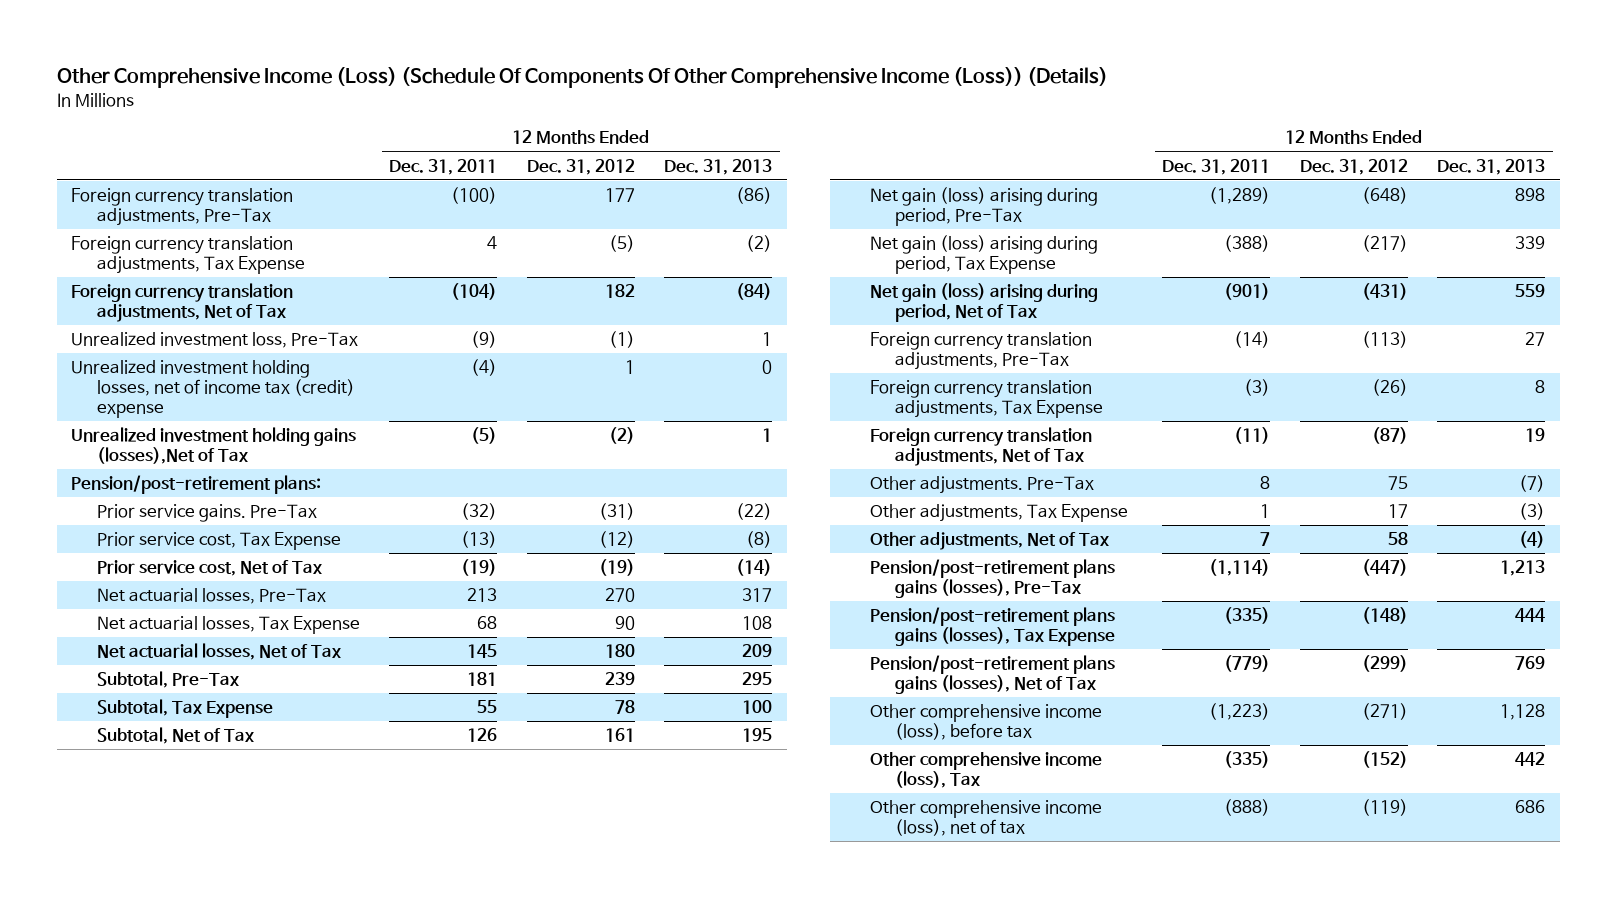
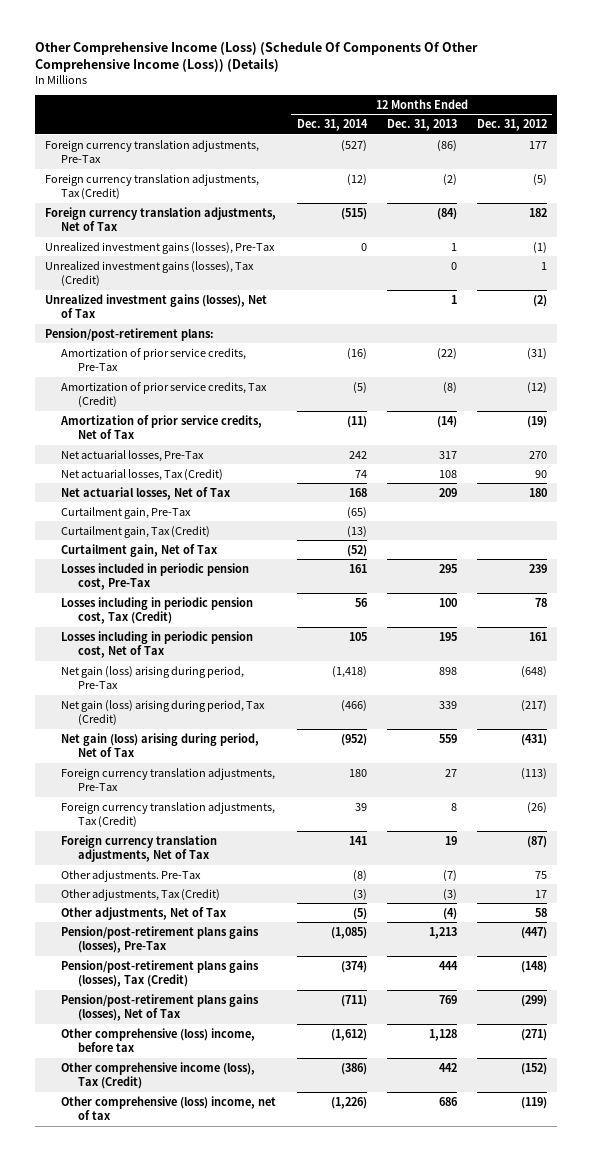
- | 12 Months Ended Dec. 31, 2011 | 12 Months Ended Dec. 31, 2012 | 12 Months Ended Dec. 31, 2013
+ | 12 Months Ended Dec. 31, 2014 | 12 Months Ended Dec. 31, 2013 | 12 Months Ended Dec. 31, 2012
- Foreign currency translation adjustments, Tax Expense | 4 | (5) | (2)
+ Foreign currency translation adjustments, Tax (Credit) | (12) | (2) | (5)
- Unrealized investment loss, Pre-Tax | (9) | (1) | 1
- Unrealized investment holding losses, net of income tax (credit) expense | (4) | 1 | 0
- Unrealized investment holding gains (losses),Net of Tax | (5) | (2) | 1
+ Unrealized investment gains (losses), Pre-Tax | 0 | 1 | (1)
+ Unrealized investment gains (losses), Tax (Credit) | | 0 | 1
+ Unrealized investment gains (losses), Net of Tax | | 1 | (2)
- Prior service gains. Pre-Tax | (32) | (31) | (22)
- Prior service cost, Tax Expense | (13) | (12) | (8)
- Prior service cost, Net of Tax | (19) | (19) | (14)
+ Amortization of prior service credits, Pre-Tax | (16) | (22) | (31)
+ Amortization of prior service credits, Tax (Credit) | (5) | (8) | (12)
+ Amortization of prior service credits, Net of Tax | (11) | (14) | (19)
- Net actuarial losses, Tax Expense | 68 | 90 | 108
+ Net actuarial losses, Tax (Credit) | 74 | 108 | 90
- Subtotal, Pre-Tax | 181 | 239 | 295
- Subtotal, Tax Expense | 55 | 78 | 100
- Subtotal, Net of Tax | 126 | 161 | 195
+ Curtailment gain, Pre-Tax | (65) | |
+ Curtailment gain, Tax (Credit) | (13) | |
+ Curtailment gain, Net of Tax | (52) | |
+ Losses included in periodic pension cost, Pre-Tax | 161 | 295 | 239
+ Losses including in periodic pension cost, Tax (Credit) | 56 | 100 | 78
+ Losses including in periodic pension cost, Net of Tax | 105 | 195 | 161
- Net gain (loss) arising during period, Tax Expense | (388) | (217) | 339
+ Net gain (loss) arising during period, Tax (Credit) | (466) | 339 | (217)
- Foreign currency translation adjustments, Tax Expense | (3) | (26) | 8
+ Foreign currency translation adjustments, Tax (Credit) | 39 | 8 | (26)
- Other adjustments, Tax Expense | 1 | 17 | (3)
+ Other adjustments, Tax (Credit) | (3) | (3) | 17
- Pension/post-retirement plans gains (losses), Tax Expense | (335) | (148) | 444
+ Pension/post-retirement plans gains (losses), Tax (Credit) | (374) | 444 | (148)
- Other comprehensive income (loss), before tax | (1,223) | (271) | 1,128
- Other comprehensive income (loss), Tax | (335) | (152) | 442
- Other comprehensive income (loss), net of tax | (888) | (119) | 686
+ Other comprehensive (loss) income, before tax | (1,612) | 1,128 | (271)
+ Other comprehensive income (loss), Tax (Credit) | (386) | 442 | (152)
+ Other comprehensive (loss) income, net of tax | (1,226) | 686 | (119)

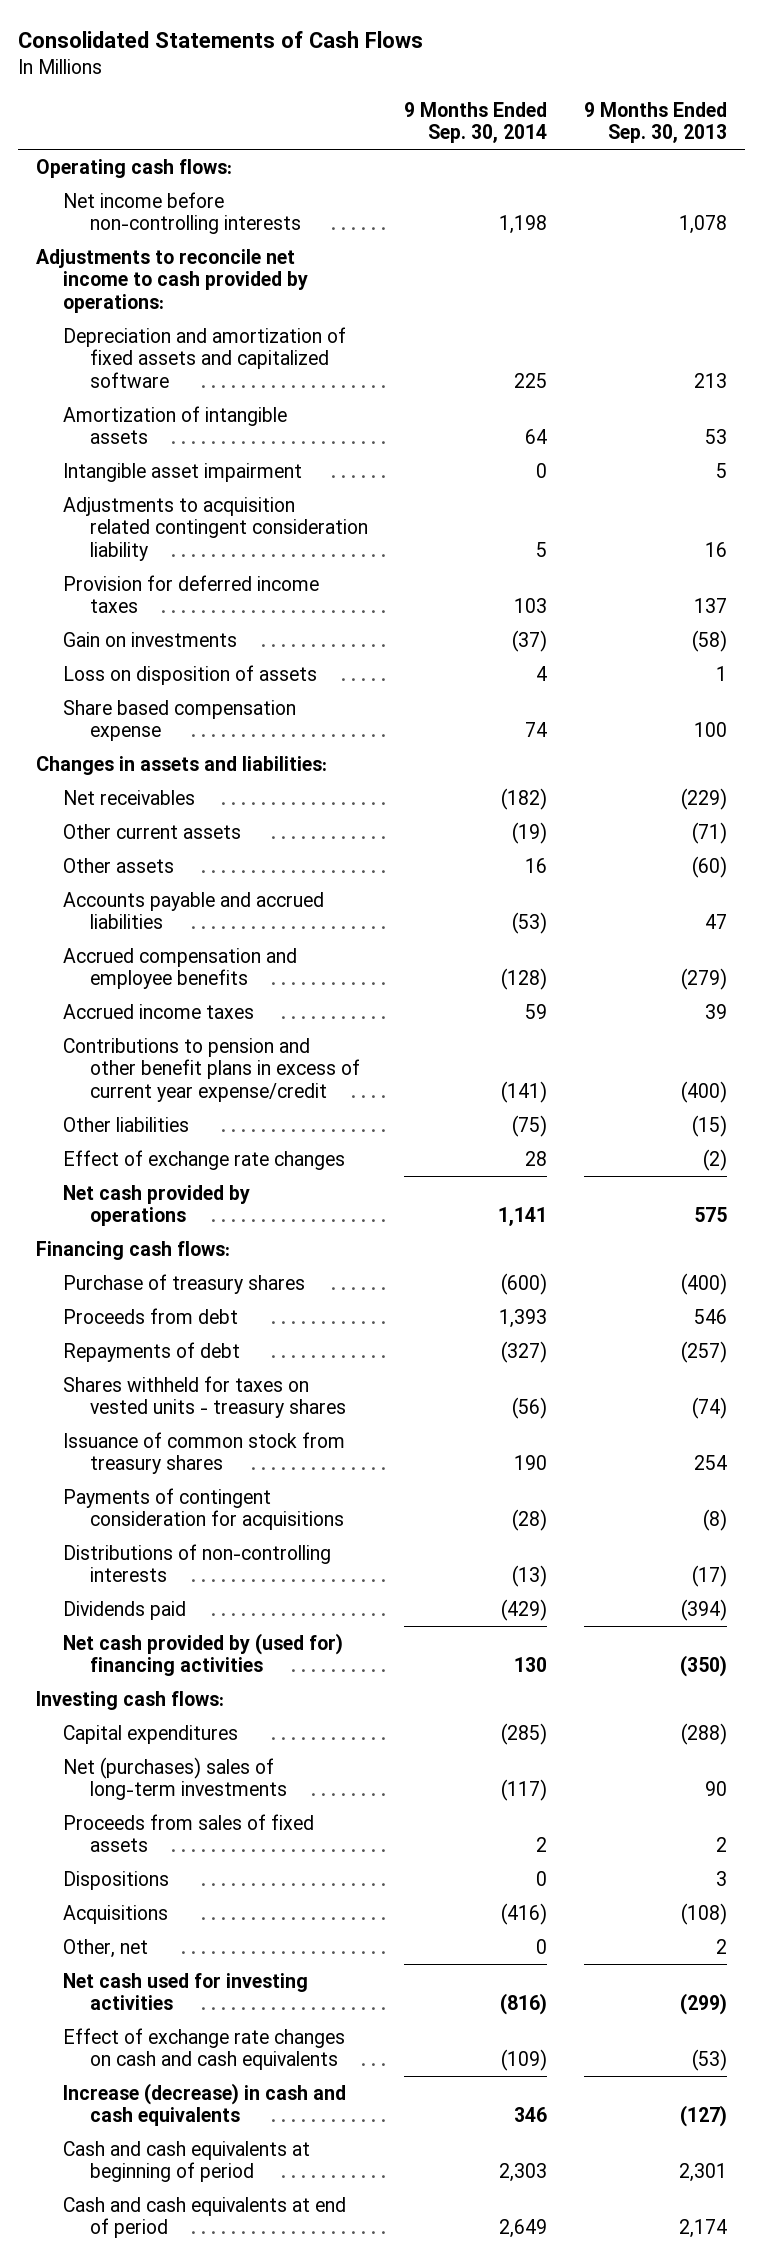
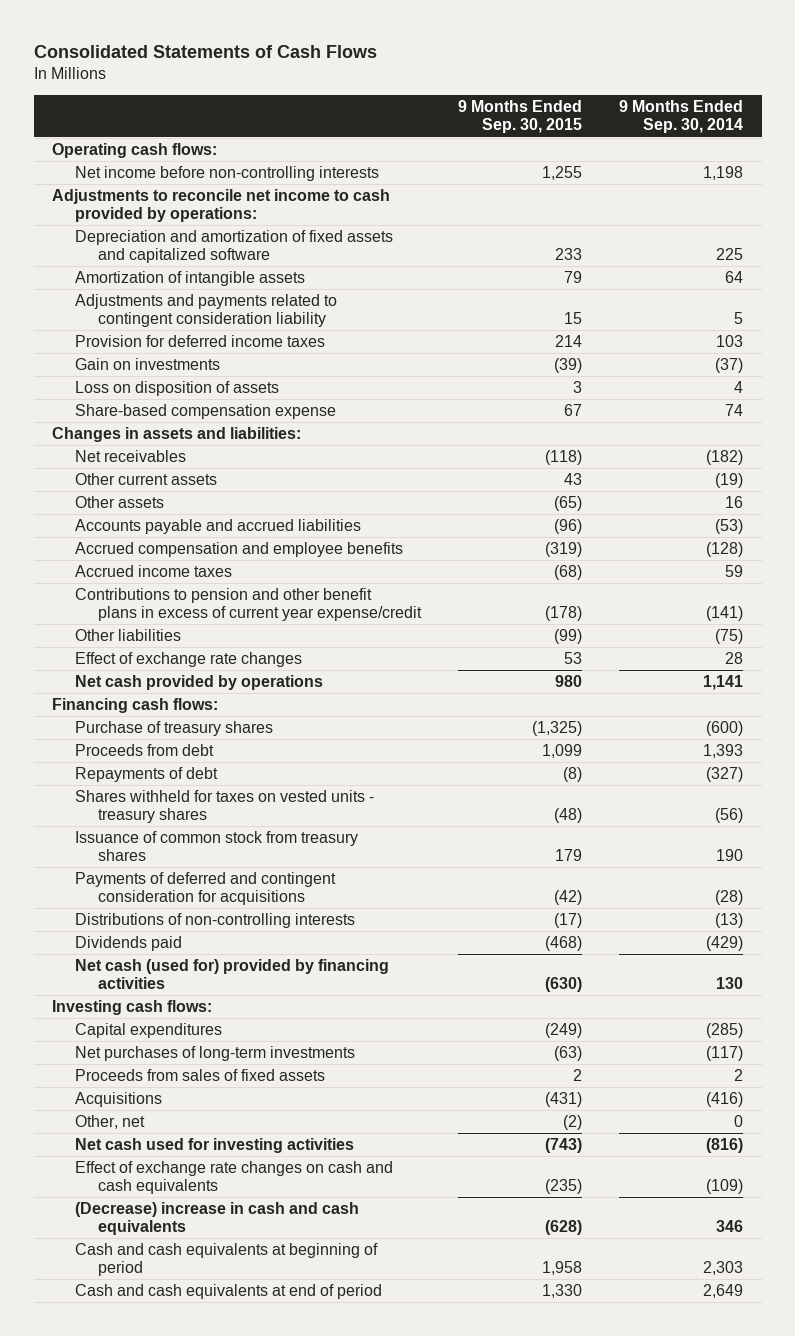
- | 9 Months Ended Sep. 30, 2014 | 9 Months Ended Sep. 30, 2013
+ | 9 Months Ended Sep. 30, 2015 | 9 Months Ended Sep. 30, 2014
- Intangible asset impairment | 0 | 5
- Adjustments to acquisition related contingent consideration liability | 5 | 16
+ Adjustments and payments related to contingent consideration liability | 15 | 5
- Share based compensation expense | 74 | 100
+ Share-based compensation expense | 67 | 74
- Payments of contingent consideration for acquisitions | (28) | (8)
+ Payments of deferred and contingent consideration for acquisitions | (42) | (28)
- Net cash provided by (used for) financing activities | 130 | (350)
+ Net cash (used for) provided by financing activities | (630) | 130
- Net (purchases) sales of long-term investments | (117) | 90
+ Net purchases of long-term investments | (63) | (117)
- Dispositions | 0 | 3
- Increase (decrease) in cash and cash equivalents | 346 | (127)
+ (Decrease) increase in cash and cash equivalents | (628) | 346

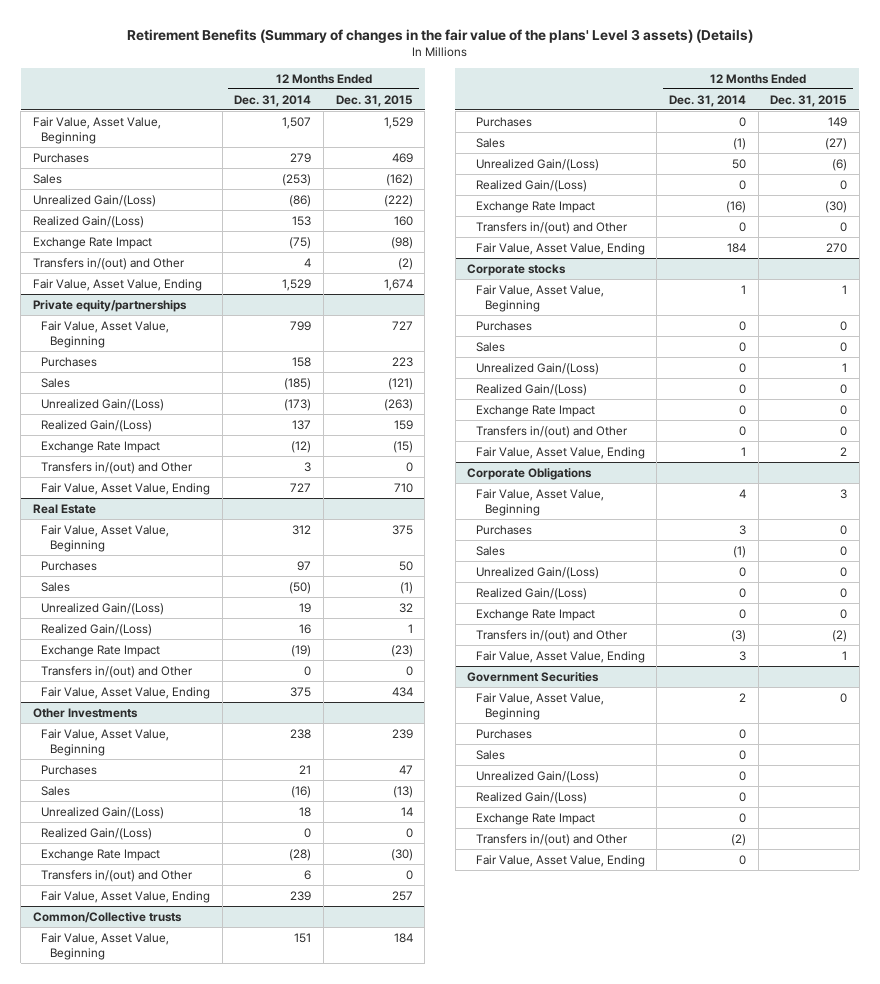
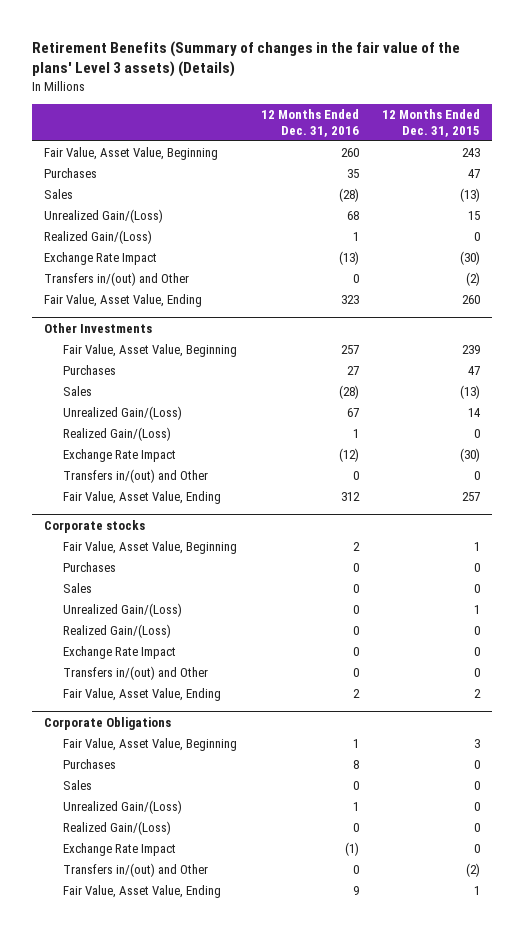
- | 12 Months Ended Dec. 31, 2014 | 12 Months Ended Dec. 31, 2015
+ | 12 Months Ended Dec. 31, 2016 | 12 Months Ended Dec. 31, 2015
- Fair Value, Asset Value, Beginning | 1,507 | 1,529
- Purchases | 279 | 469
- Sales | (253) | (162)
- Unrealized Gain/(Loss) | (86) | (222)
- Realized Gain/(Loss) | 153 | 160
- Exchange Rate Impact | (75) | (98)
+ Fair Value, Asset Value, Beginning | 260 | 243
+ Purchases | 35 | 47
+ Sales | (28) | (13)
+ Unrealized Gain/(Loss) | 68 | 15
+ Realized Gain/(Loss) | 1 | 0
+ Exchange Rate Impact | (13) | (30)
- Fair Value, Asset Value, Ending | 1,529 | 1,674
- Private equity/partnerships
- Fair Value, Asset Value, Beginning | 799 | 727
- Purchases | 158 | 223
- Sales | (185) | (121)
- Unrealized Gain/(Loss) | (173) | (263)
- Realized Gain/(Loss) | 137 | 159
- Exchange Rate Impact | (12) | (15)
- Transfers in/(out) and Other | 3 | 0
- Fair Value, Asset Value, Ending | 727 | 710
- Real Estate
- Fair Value, Asset Value, Beginning | 312 | 375
- Purchases | 97 | 50
- Sales | (50) | (1)
- Unrealized Gain/(Loss) | 19 | 32
- Realized Gain/(Loss) | 16 | 1
- Exchange Rate Impact | (19) | (23)
- Transfers in/(out) and Other | 0 | 0
- Fair Value, Asset Value, Ending | 375 | 434
+ Fair Value, Asset Value, Ending | 323 | 260
- Common/Collective trusts
- Fair Value, Asset Value, Beginning | 151 | 184
- Purchases | 0 | 149
- Sales | (1) | (27)
- Unrealized Gain/(Loss) | 50 | (6)
- Realized Gain/(Loss) | 0 | 0
- Exchange Rate Impact | (16) | (30)
- Transfers in/(out) and Other | 0 | 0
- Fair Value, Asset Value, Ending | 184 | 270
- Government Securities
- Fair Value, Asset Value, Beginning | 2 | 0
- Purchases | 0 |
- Sales | 0 |
- Unrealized Gain/(Loss) | 0 |
- Realized Gain/(Loss) | 0 |
- Exchange Rate Impact | 0 |
- Transfers in/(out) and Other | (2) |
- Fair Value, Asset Value, Ending | 0 |

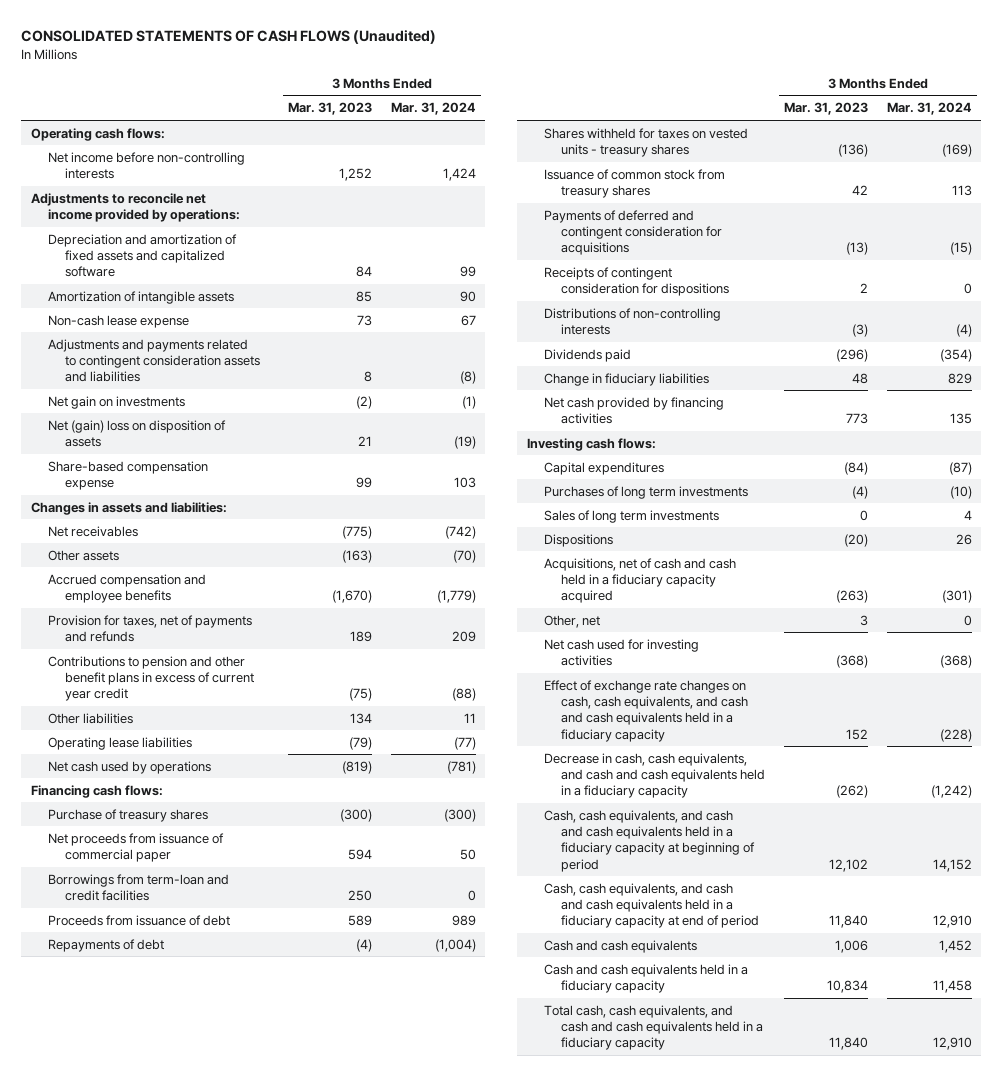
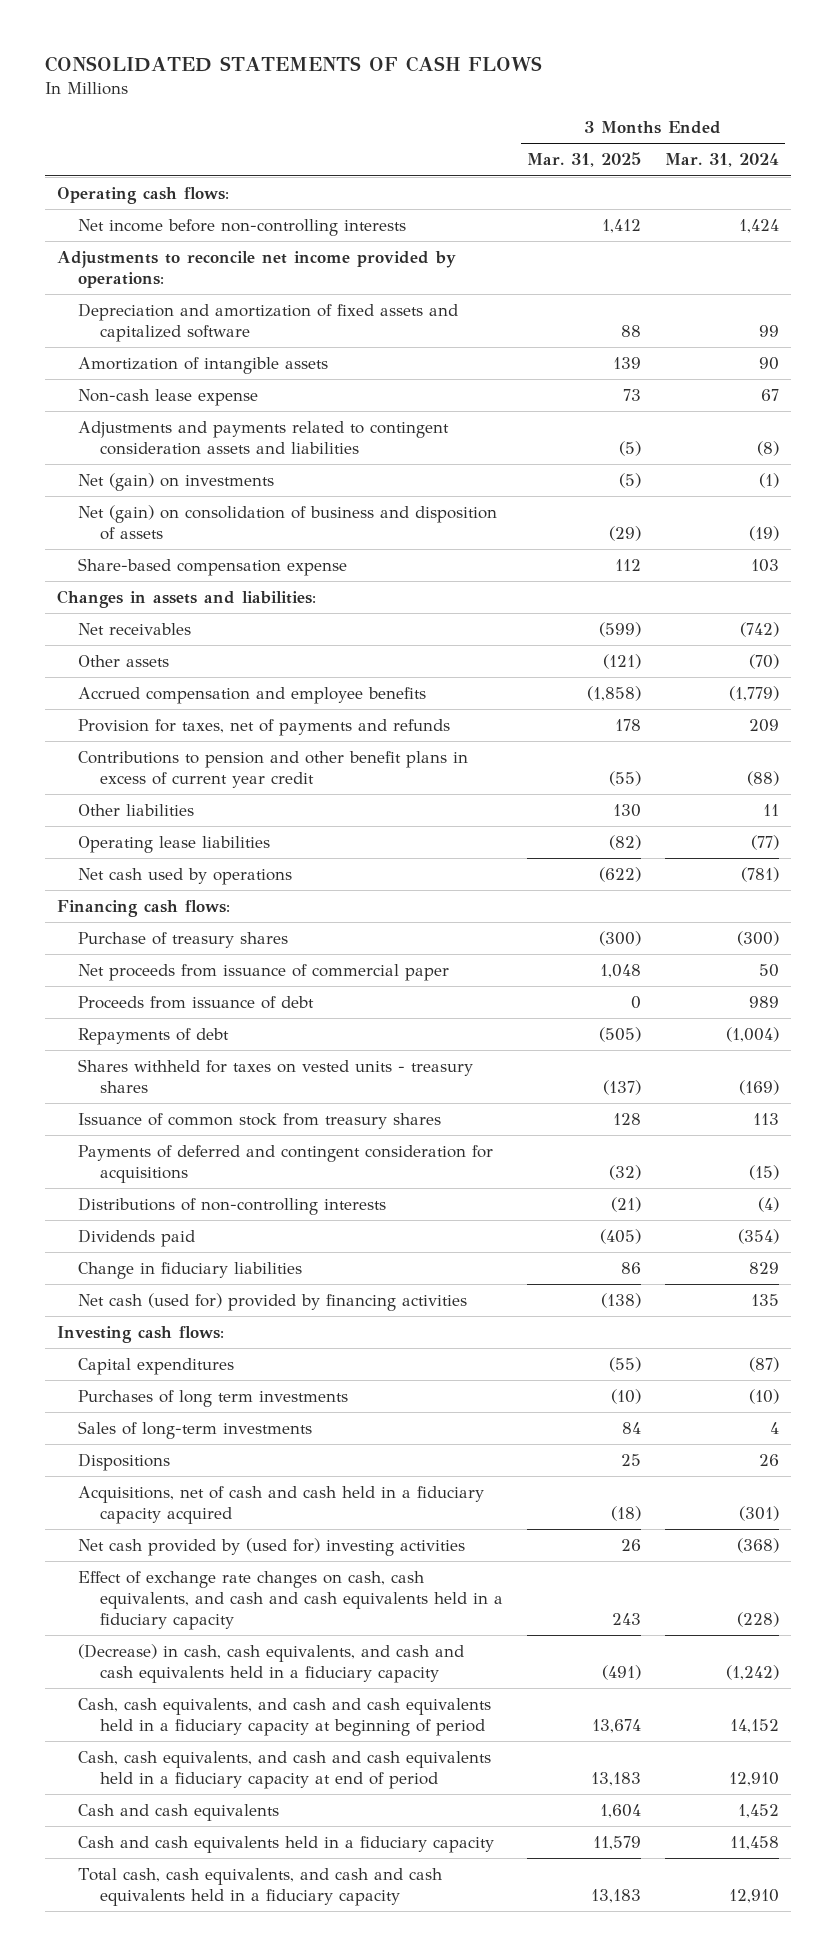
- CONSOLIDATED STATEMENTS OF CASH FLOWS (Unaudited)
+ CONSOLIDATED STATEMENTS OF CASH FLOWS
- | 3 Months Ended Mar. 31, 2023 | 3 Months Ended Mar. 31, 2024
+ | 3 Months Ended Mar. 31, 2025 | 3 Months Ended Mar. 31, 2024
- Net gain on investments | (2) | (1)
- Net (gain) loss on disposition of assets | 21 | (19)
+ Net (gain) on investments | (5) | (1)
+ Net (gain) on consolidation of business and disposition of assets | (29) | (19)
- Borrowings from term-loan and credit facilities | 250 | 0
- Receipts of contingent consideration for dispositions | 2 | 0
- Net cash provided by financing activities | 773 | 135
+ Net cash (used for) provided by financing activities | (138) | 135
- Sales of long term investments | 0 | 4
+ Sales of long-term investments | 84 | 4
- Other, net | 3 | 0
- Net cash used for investing activities | (368) | (368)
+ Net cash provided by (used for) investing activities | 26 | (368)
- Decrease in cash, cash equivalents, and cash and cash equivalents held in a fiduciary capacity | (262) | (1,242)
+ (Decrease) in cash, cash equivalents, and cash and cash equivalents held in a fiduciary capacity | (491) | (1,242)

